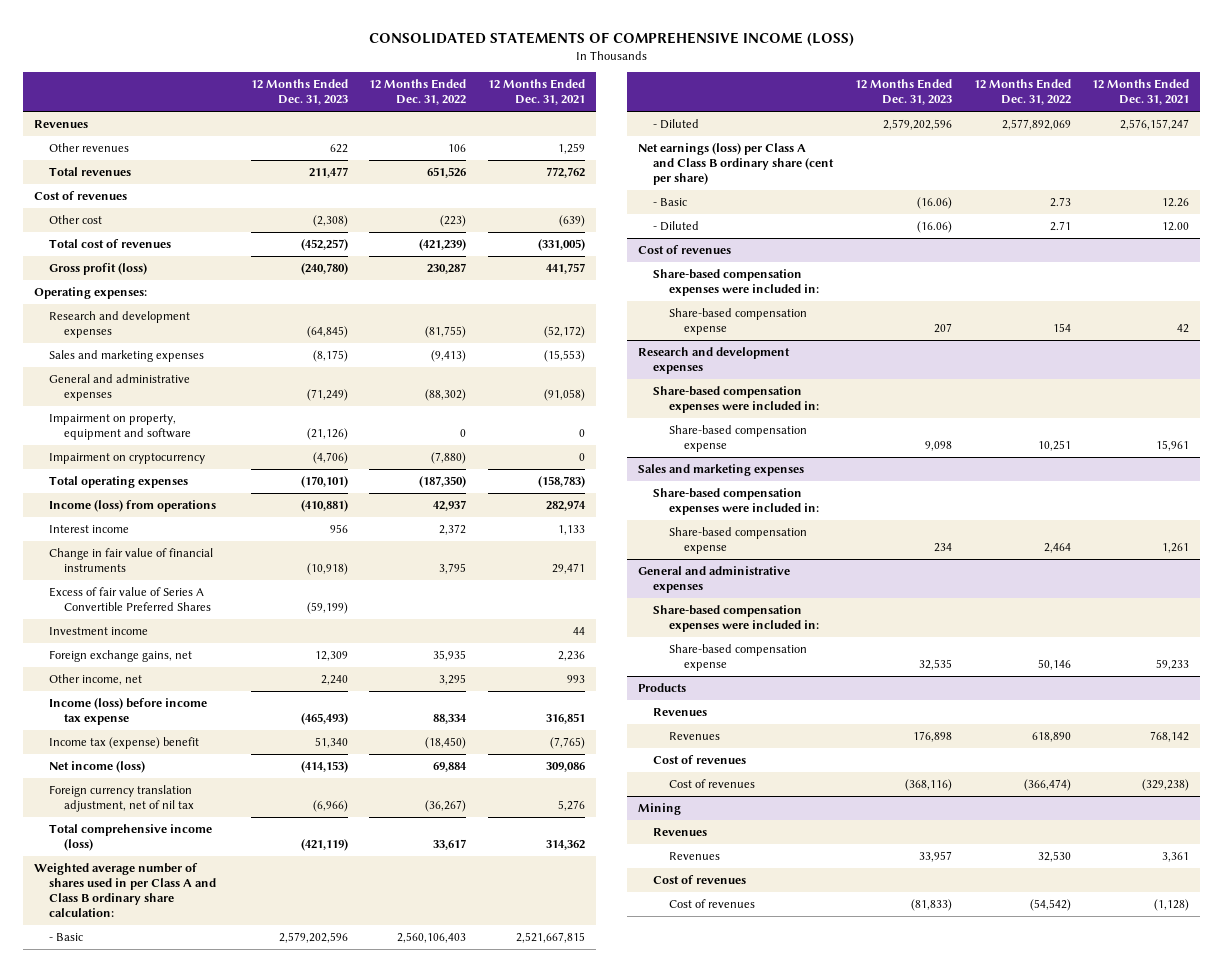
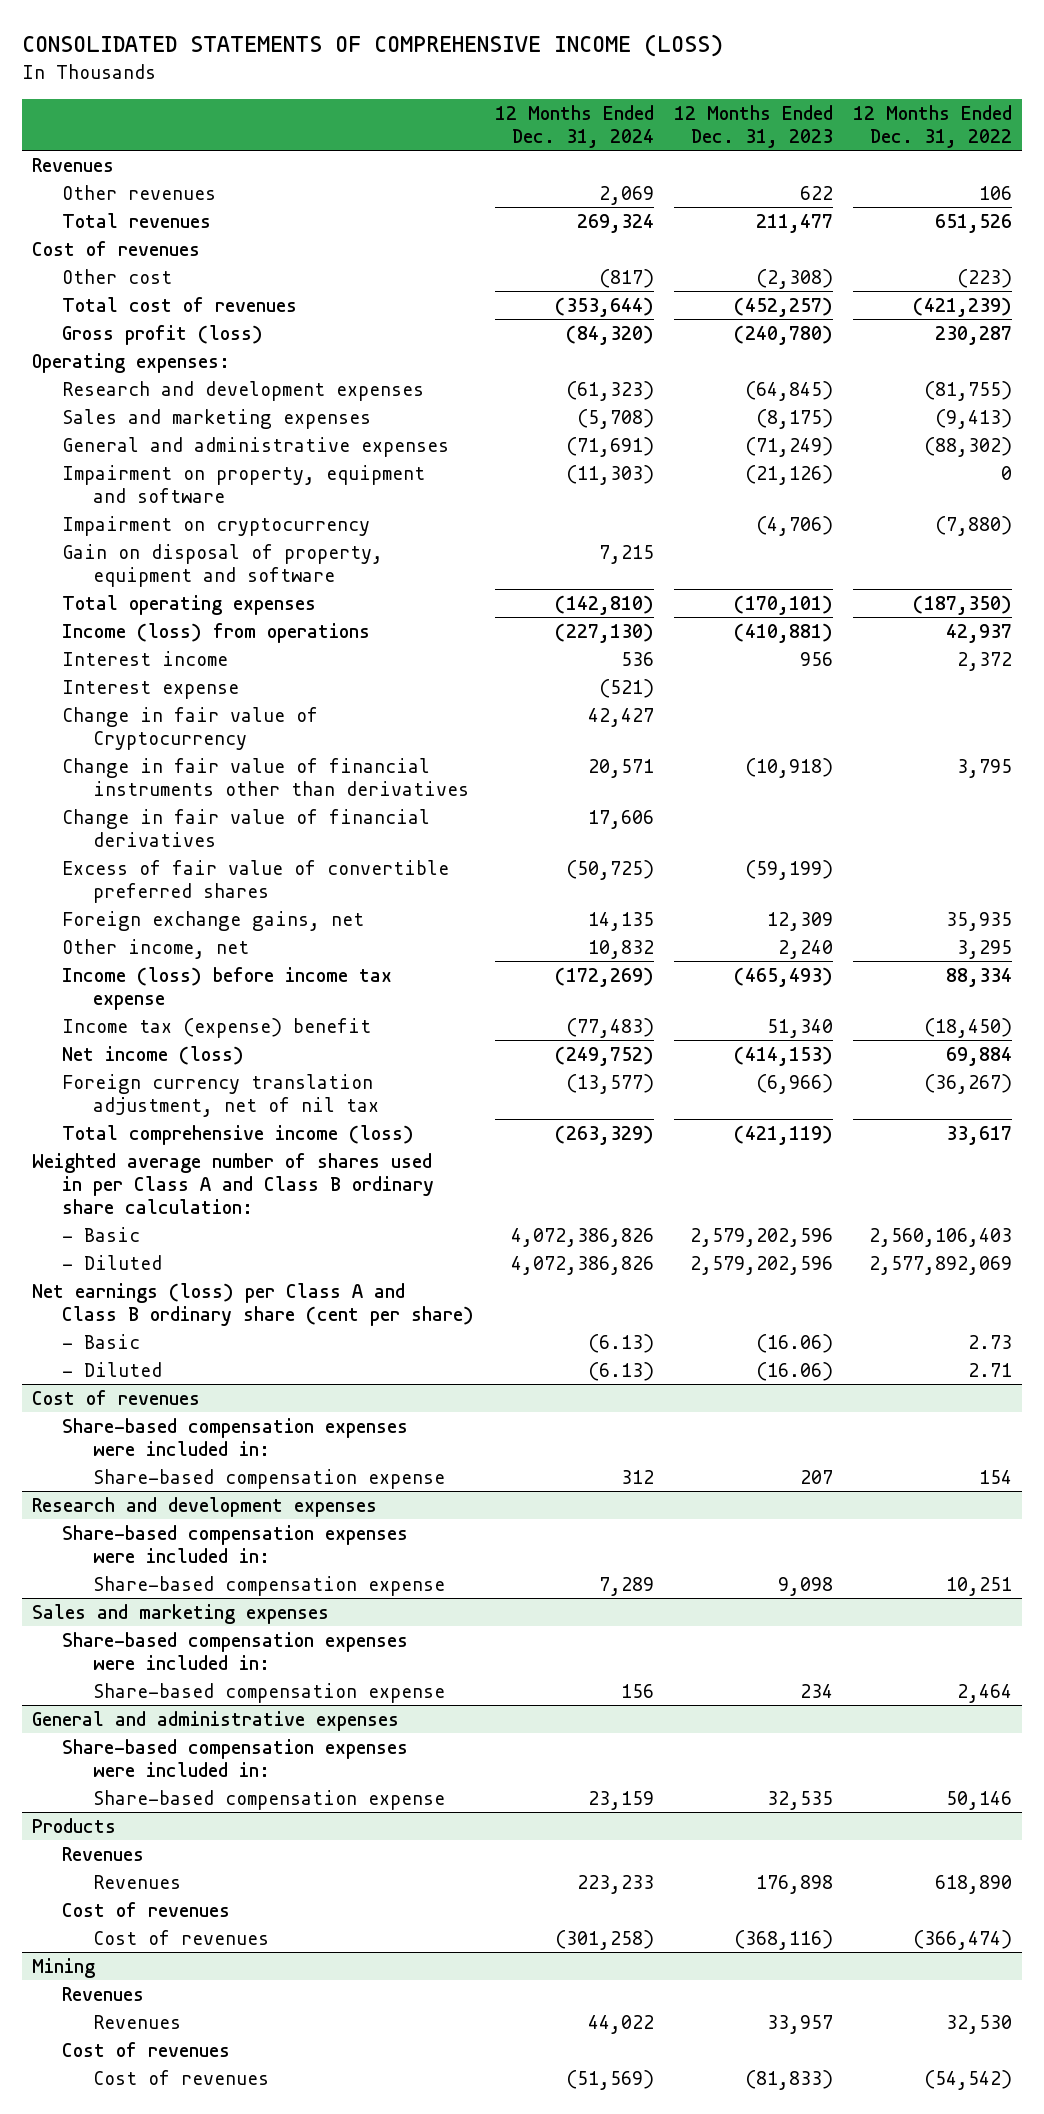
- | 12 Months Ended Dec. 31, 2023 | 12 Months Ended Dec. 31, 2022 | 12 Months Ended Dec. 31, 2021
+ | 12 Months Ended Dec. 31, 2024 | 12 Months Ended Dec. 31, 2023 | 12 Months Ended Dec. 31, 2022
+ Gain on disposal of property, equipment and software | 7,215 | |
- Change in fair value of financial instruments | (10,918) | 3,795 | 29,471
- Excess of fair value of Series A Convertible Preferred Shares | (59,199) | |
- Investment income | | | 44
+ Interest expense | (521) | |
+ Change in fair value of Cryptocurrency | 42,427 | |
+ Change in fair value of financial instruments other than derivatives | 20,571 | (10,918) | 3,795
+ Change in fair value of financial derivatives | 17,606 | |
+ Excess of fair value of convertible preferred shares | (50,725) | (59,199) |

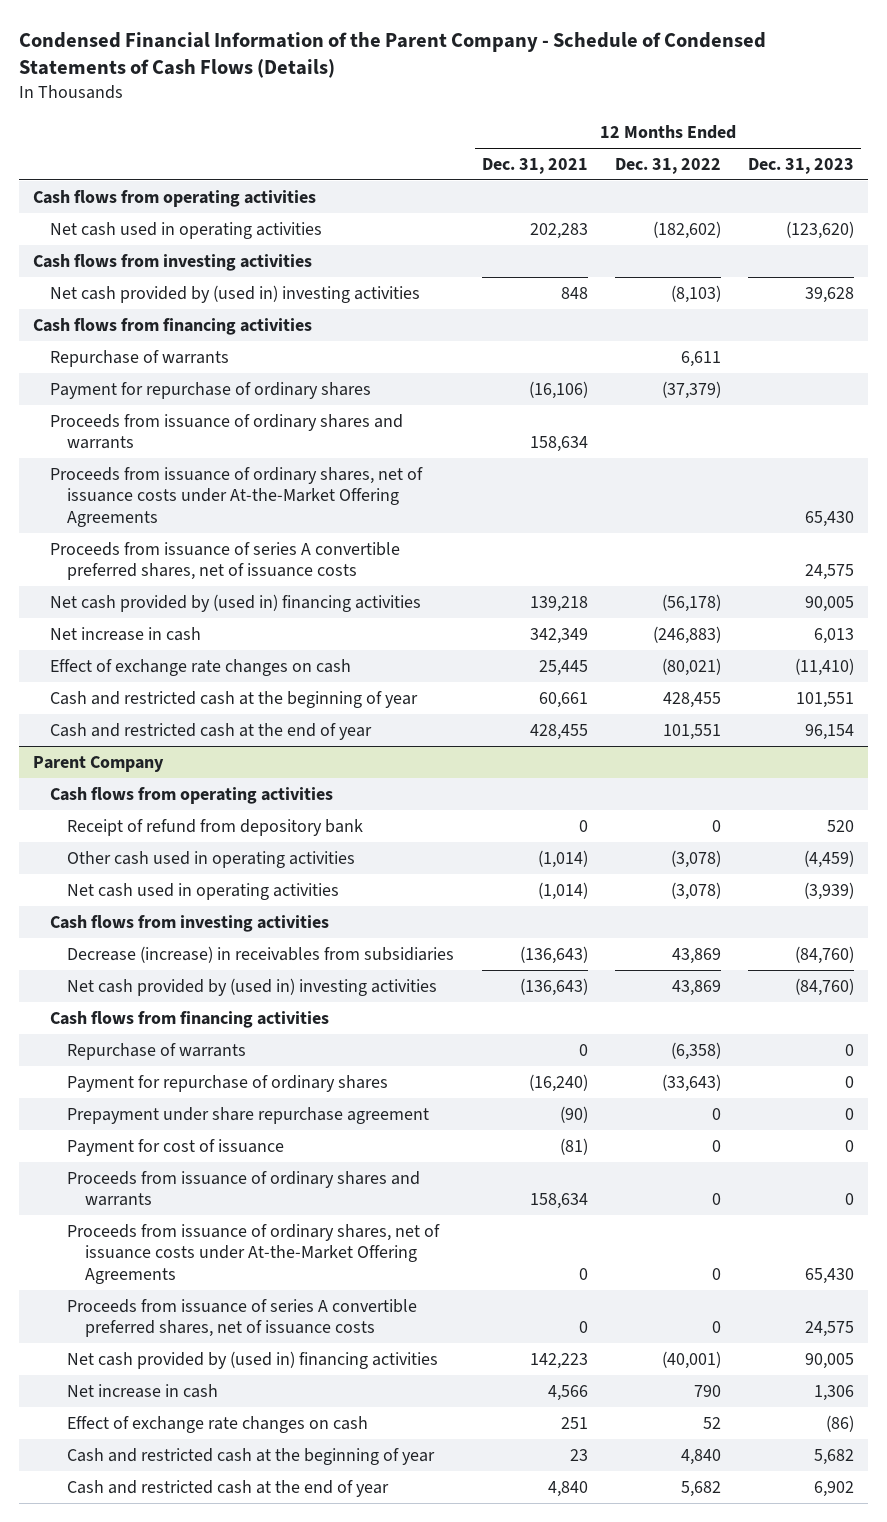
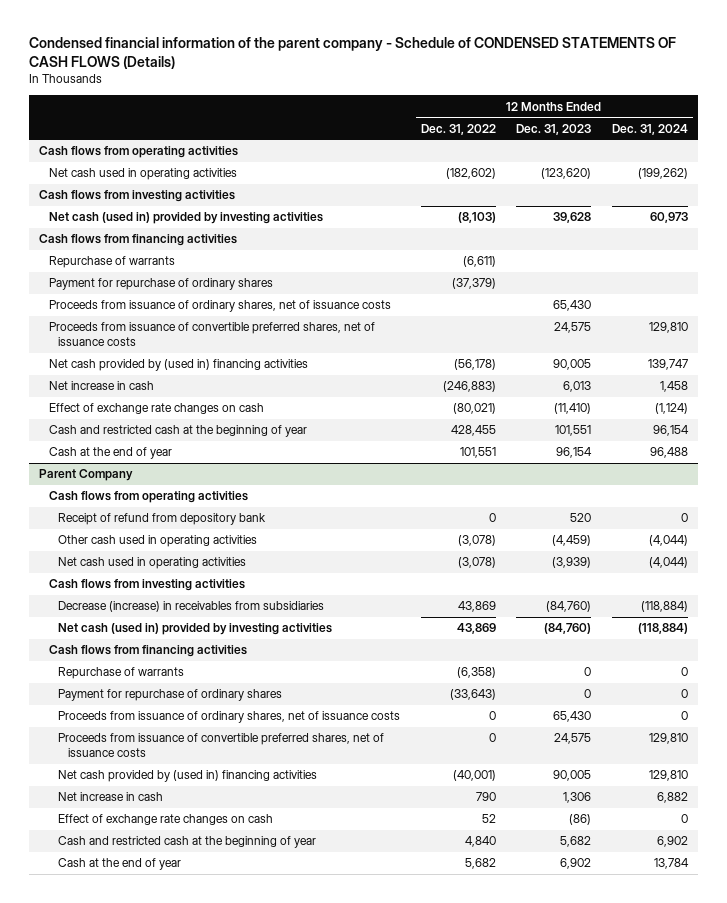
- Condensed Financial Information of the Parent Company - Schedule of Condensed Statements of Cash Flows (Details)
+ Condensed financial information of the parent company - Schedule of CONDENSED STATEMENTS OF CASH FLOWS (Details)
- | 12 Months Ended Dec. 31, 2021 | 12 Months Ended Dec. 31, 2022 | 12 Months Ended Dec. 31, 2023
+ | 12 Months Ended Dec. 31, 2022 | 12 Months Ended Dec. 31, 2023 | 12 Months Ended Dec. 31, 2024
- Net cash provided by (used in) investing activities | 848 | (8,103) | 39,628
+ Net cash (used in) provided by investing activities | (8,103) | 39,628 | 60,973
- Repurchase of warrants | | 6,611 |
+ Repurchase of warrants | (6,611) | |
- Proceeds from issuance of ordinary shares and warrants | 158,634 | |
- Proceeds from issuance of ordinary shares, net of issuance costs under At-the-Market Offering Agreements | | | 65,430
- Proceeds from issuance of series A convertible preferred shares, net of issuance costs | | | 24,575
+ Proceeds from issuance of ordinary shares, net of issuance costs | | 65,430 |
+ Proceeds from issuance of convertible preferred shares, net of issuance costs | | 24,575 | 129,810
- Cash and restricted cash at the end of year | 428,455 | 101,551 | 96,154
+ Cash at the end of year | 101,551 | 96,154 | 96,488
@ Parent Company
- Net cash provided by (used in) investing activities | (136,643) | 43,869 | (84,760)
+ Net cash (used in) provided by investing activities | 43,869 | (84,760) | (118,884)
- Prepayment under share repurchase agreement | (90) | 0 | 0
- Payment for cost of issuance | (81) | 0 | 0
- Proceeds from issuance of ordinary shares and warrants | 158,634 | 0 | 0
- Proceeds from issuance of ordinary shares, net of issuance costs under At-the-Market Offering Agreements | 0 | 0 | 65,430
- Proceeds from issuance of series A convertible preferred shares, net of issuance costs | 0 | 0 | 24,575
+ Proceeds from issuance of ordinary shares, net of issuance costs | 0 | 65,430 | 0
+ Proceeds from issuance of convertible preferred shares, net of issuance costs | 0 | 24,575 | 129,810
- Cash and restricted cash at the end of year | 4,840 | 5,682 | 6,902
+ Cash at the end of year | 5,682 | 6,902 | 13,784

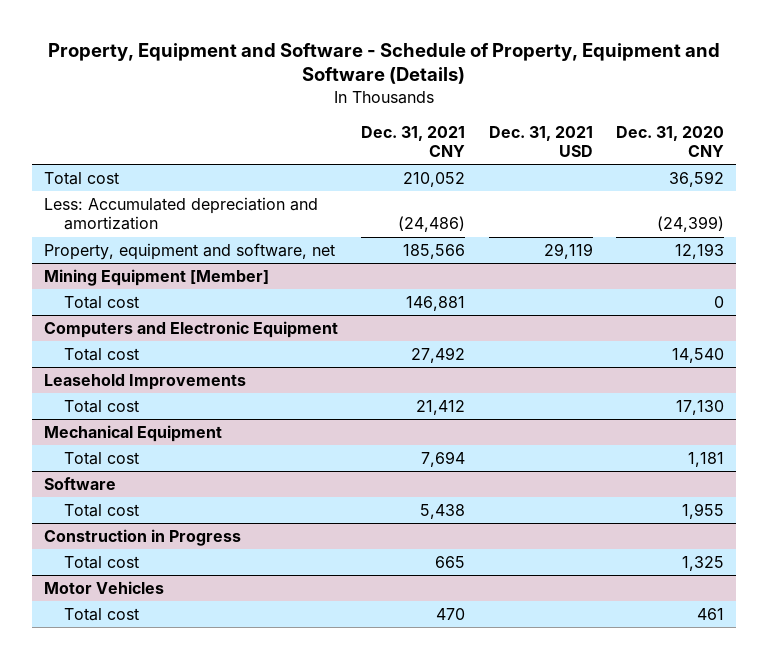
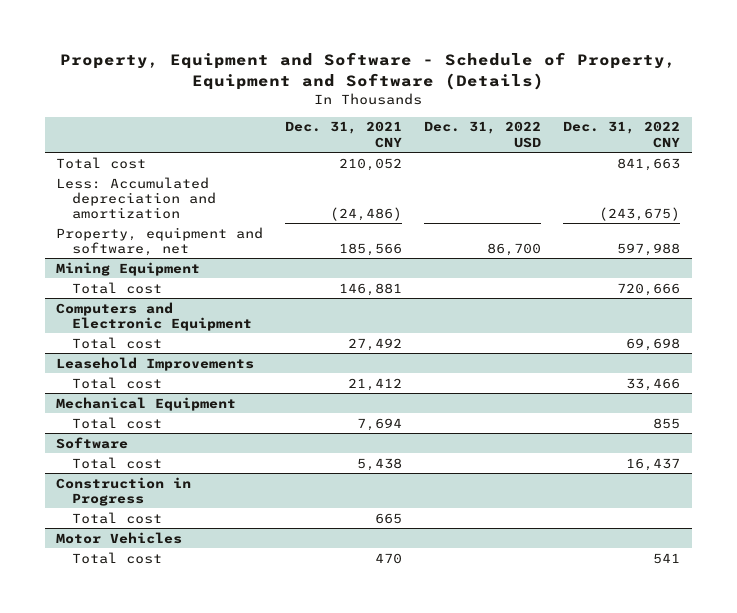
- | Dec. 31, 2021 CNY | Dec. 31, 2021 USD | Dec. 31, 2020 CNY
+ | Dec. 31, 2021 CNY | Dec. 31, 2022 USD | Dec. 31, 2022 CNY
- Mining Equipment [Member]
+ Mining Equipment

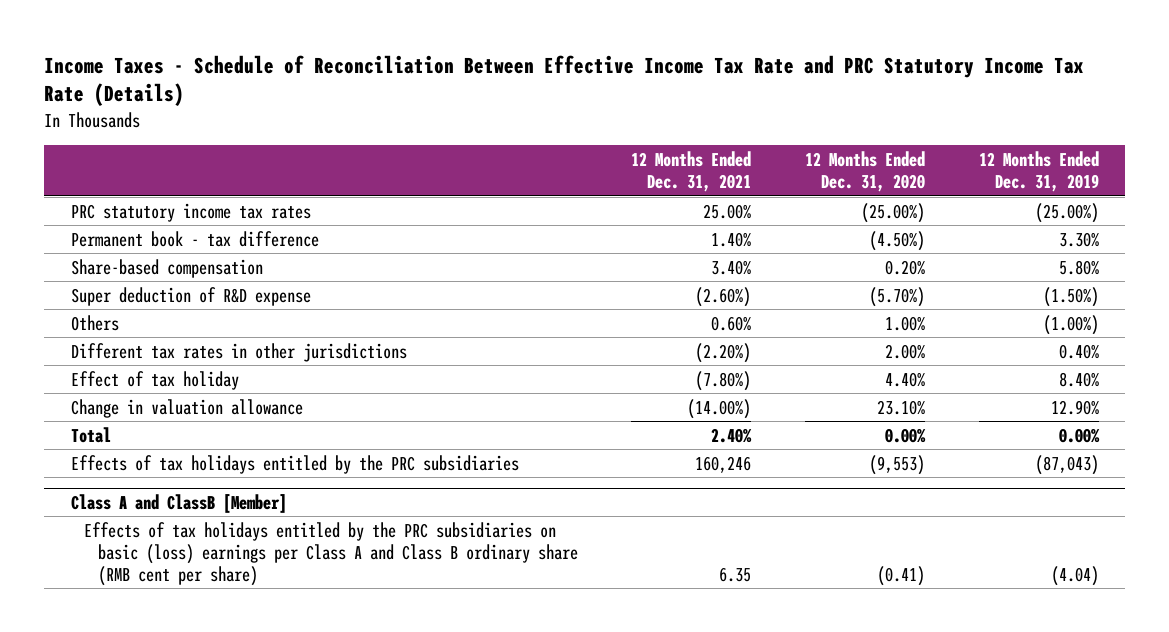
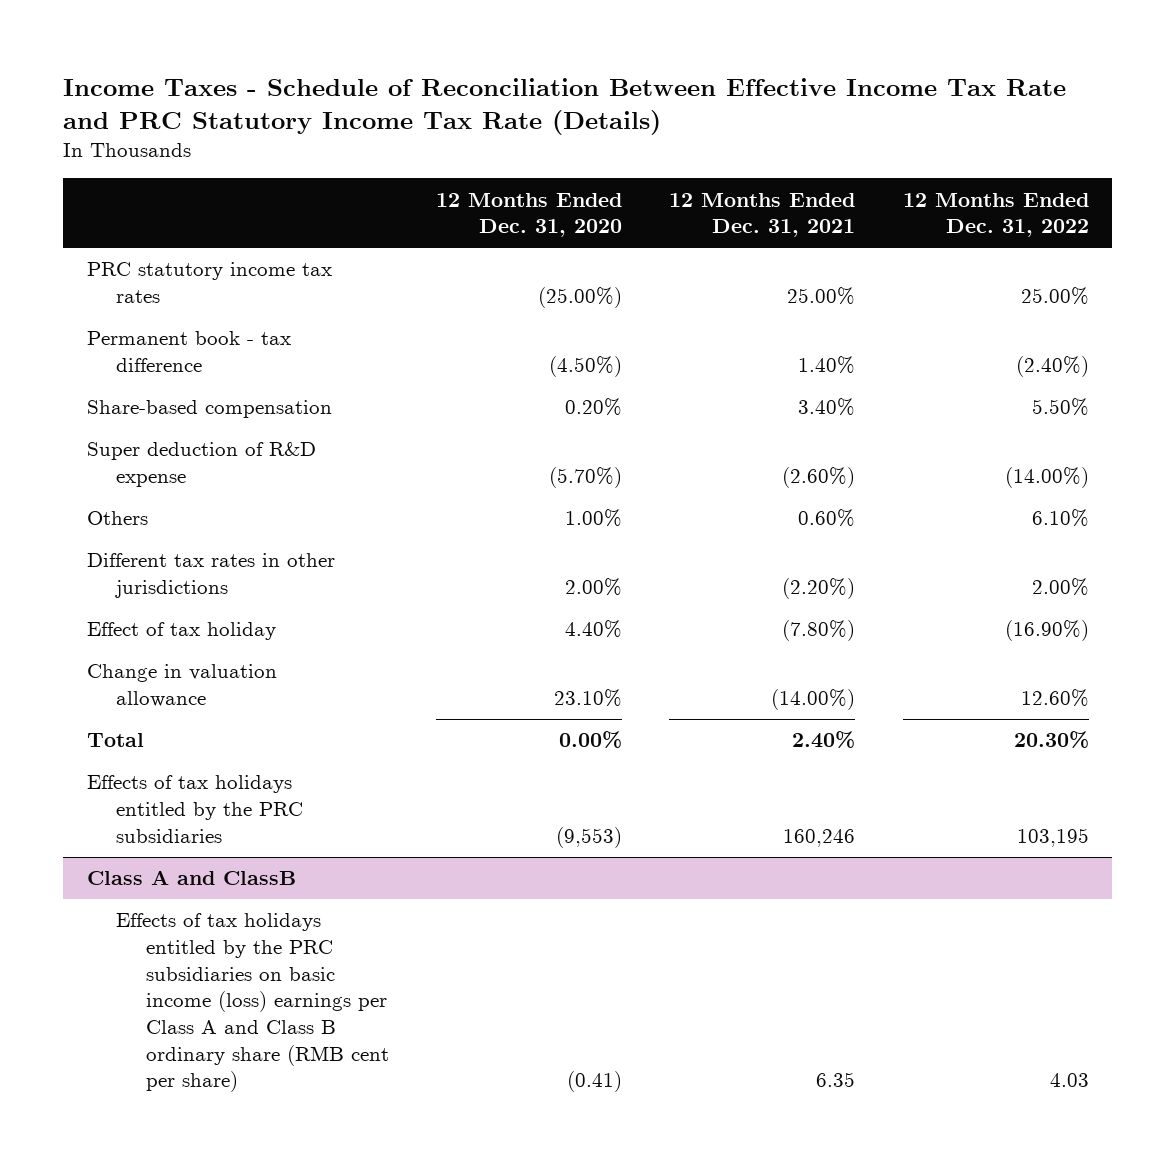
- | 12 Months Ended Dec. 31, 2021 | 12 Months Ended Dec. 31, 2020 | 12 Months Ended Dec. 31, 2019
+ | 12 Months Ended Dec. 31, 2020 | 12 Months Ended Dec. 31, 2021 | 12 Months Ended Dec. 31, 2022
- Class A and ClassB [Member]
- Effects of tax holidays entitled by the PRC subsidiaries on basic (loss) earnings per Class A and Class B ordinary share (RMB cent per share) | 6.35 | (0.41) | (4.04)
+ Class A and ClassB
+ Effects of tax holidays entitled by the PRC subsidiaries on basic income (loss) earnings per Class A and Class B ordinary share (RMB cent per share) | (0.41) | 6.35 | 4.03

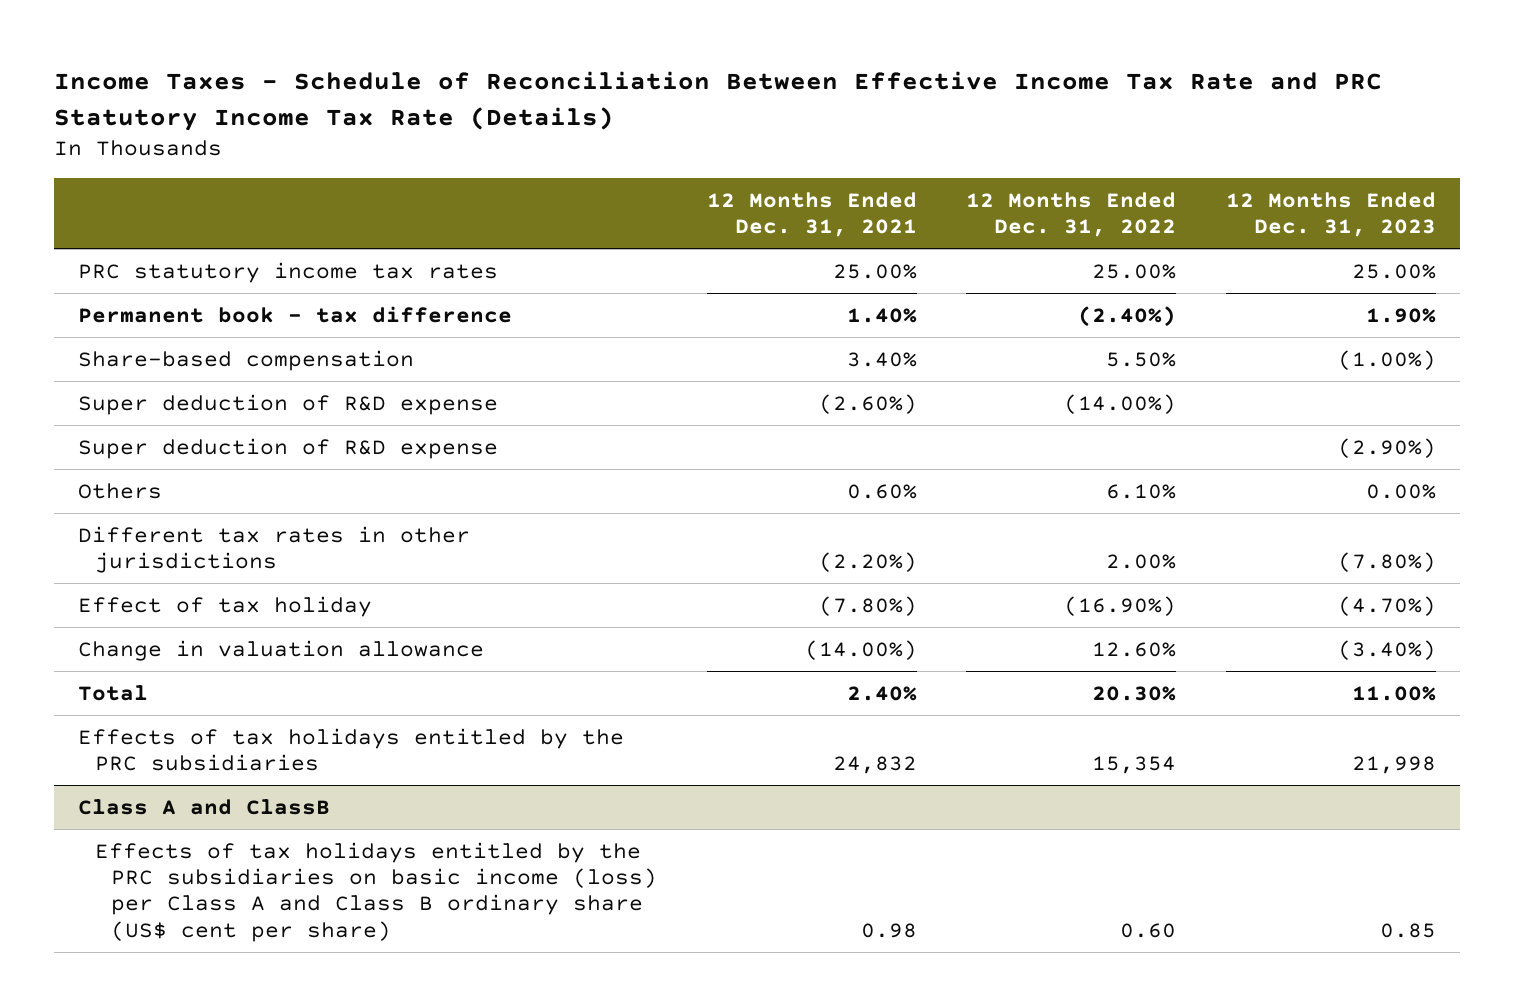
- | 12 Months Ended Dec. 31, 2020 | 12 Months Ended Dec. 31, 2021 | 12 Months Ended Dec. 31, 2022
+ | 12 Months Ended Dec. 31, 2021 | 12 Months Ended Dec. 31, 2022 | 12 Months Ended Dec. 31, 2023
+ Super deduction of R&D expense | | | (2.90%)
- Effects of tax holidays entitled by the PRC subsidiaries | (9,553) | 160,246 | 103,195
+ Effects of tax holidays entitled by the PRC subsidiaries | 24,832 | 15,354 | 21,998
@ Class A and ClassB
- Effects of tax holidays entitled by the PRC subsidiaries on basic income (loss) earnings per Class A and Class B ordinary share (RMB cent per share) | (0.41) | 6.35 | 4.03
+ Effects of tax holidays entitled by the PRC subsidiaries on basic income (loss) per Class A and Class B ordinary share (US$ cent per share) | 0.98 | 0.60 | 0.85

